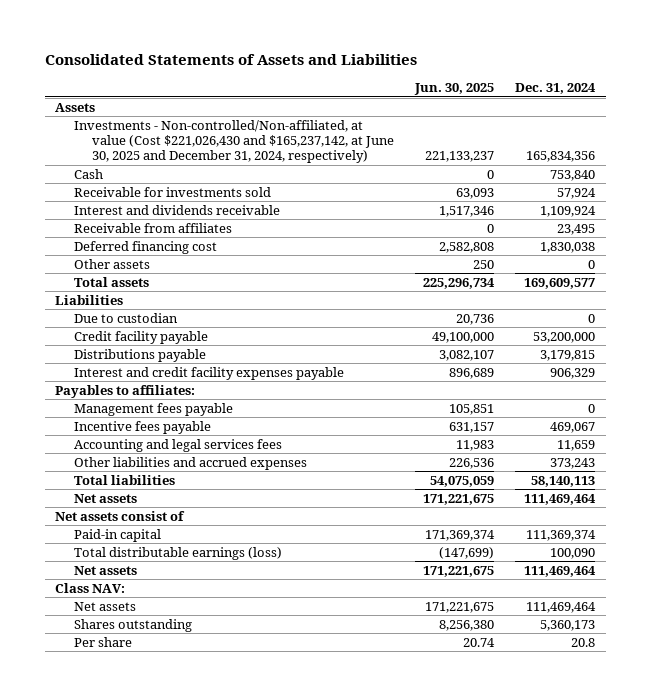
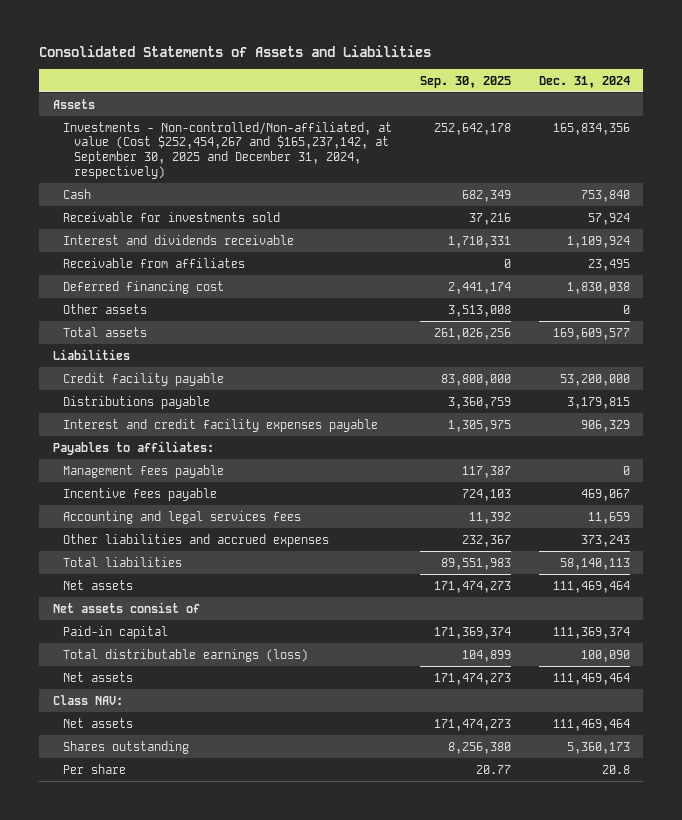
- | Jun. 30, 2025 | Dec. 31, 2024
+ | Sep. 30, 2025 | Dec. 31, 2024
- Investments - Non-controlled/Non-affiliated, at value (Cost $221,026,430 and $165,237,142, at June 30, 2025 and December 31, 2024, respectively) | 221,133,237 | 165,834,356
+ Investments - Non-controlled/Non-affiliated, at value (Cost $252,454,267 and $165,237,142, at September 30, 2025 and December 31, 2024, respectively) | 252,642,178 | 165,834,356
- Due to custodian | 20,736 | 0

